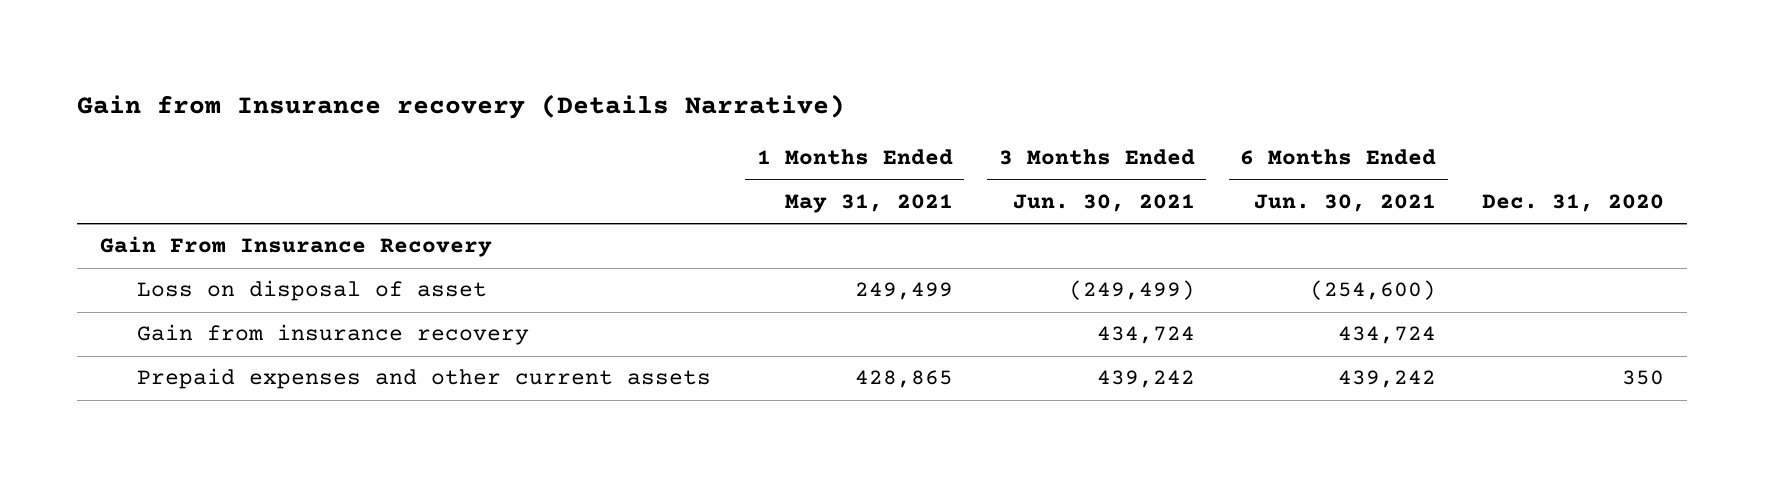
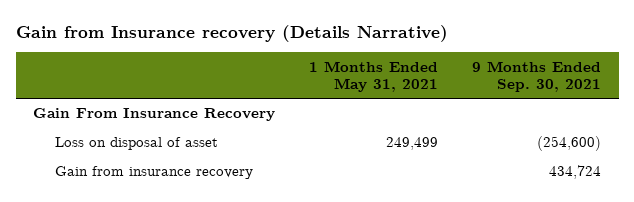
- | 1 Months Ended May 31, 2021 | 3 Months Ended Jun. 30, 2021 | 6 Months Ended Jun. 30, 2021 | Dec. 31, 2020
+ | 1 Months Ended May 31, 2021 | 9 Months Ended Sep. 30, 2021
- Prepaid expenses and other current assets | 428,865 | 439,242 | 439,242 | 350

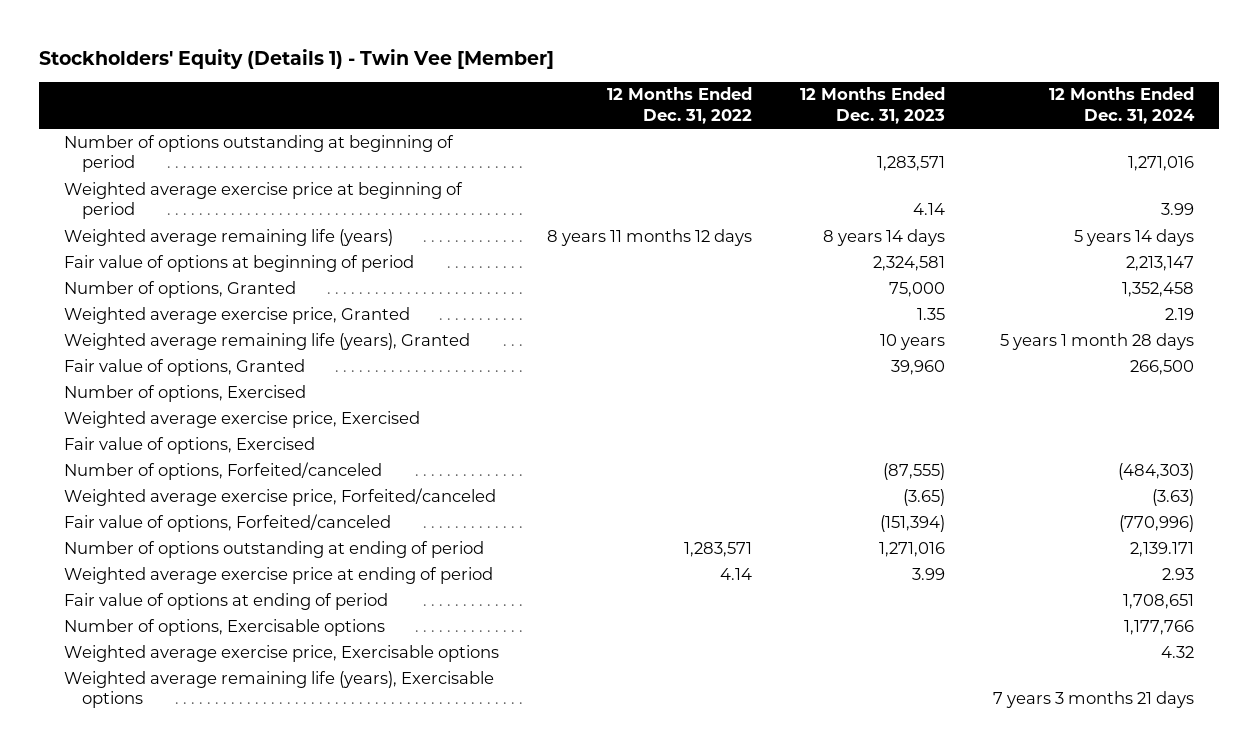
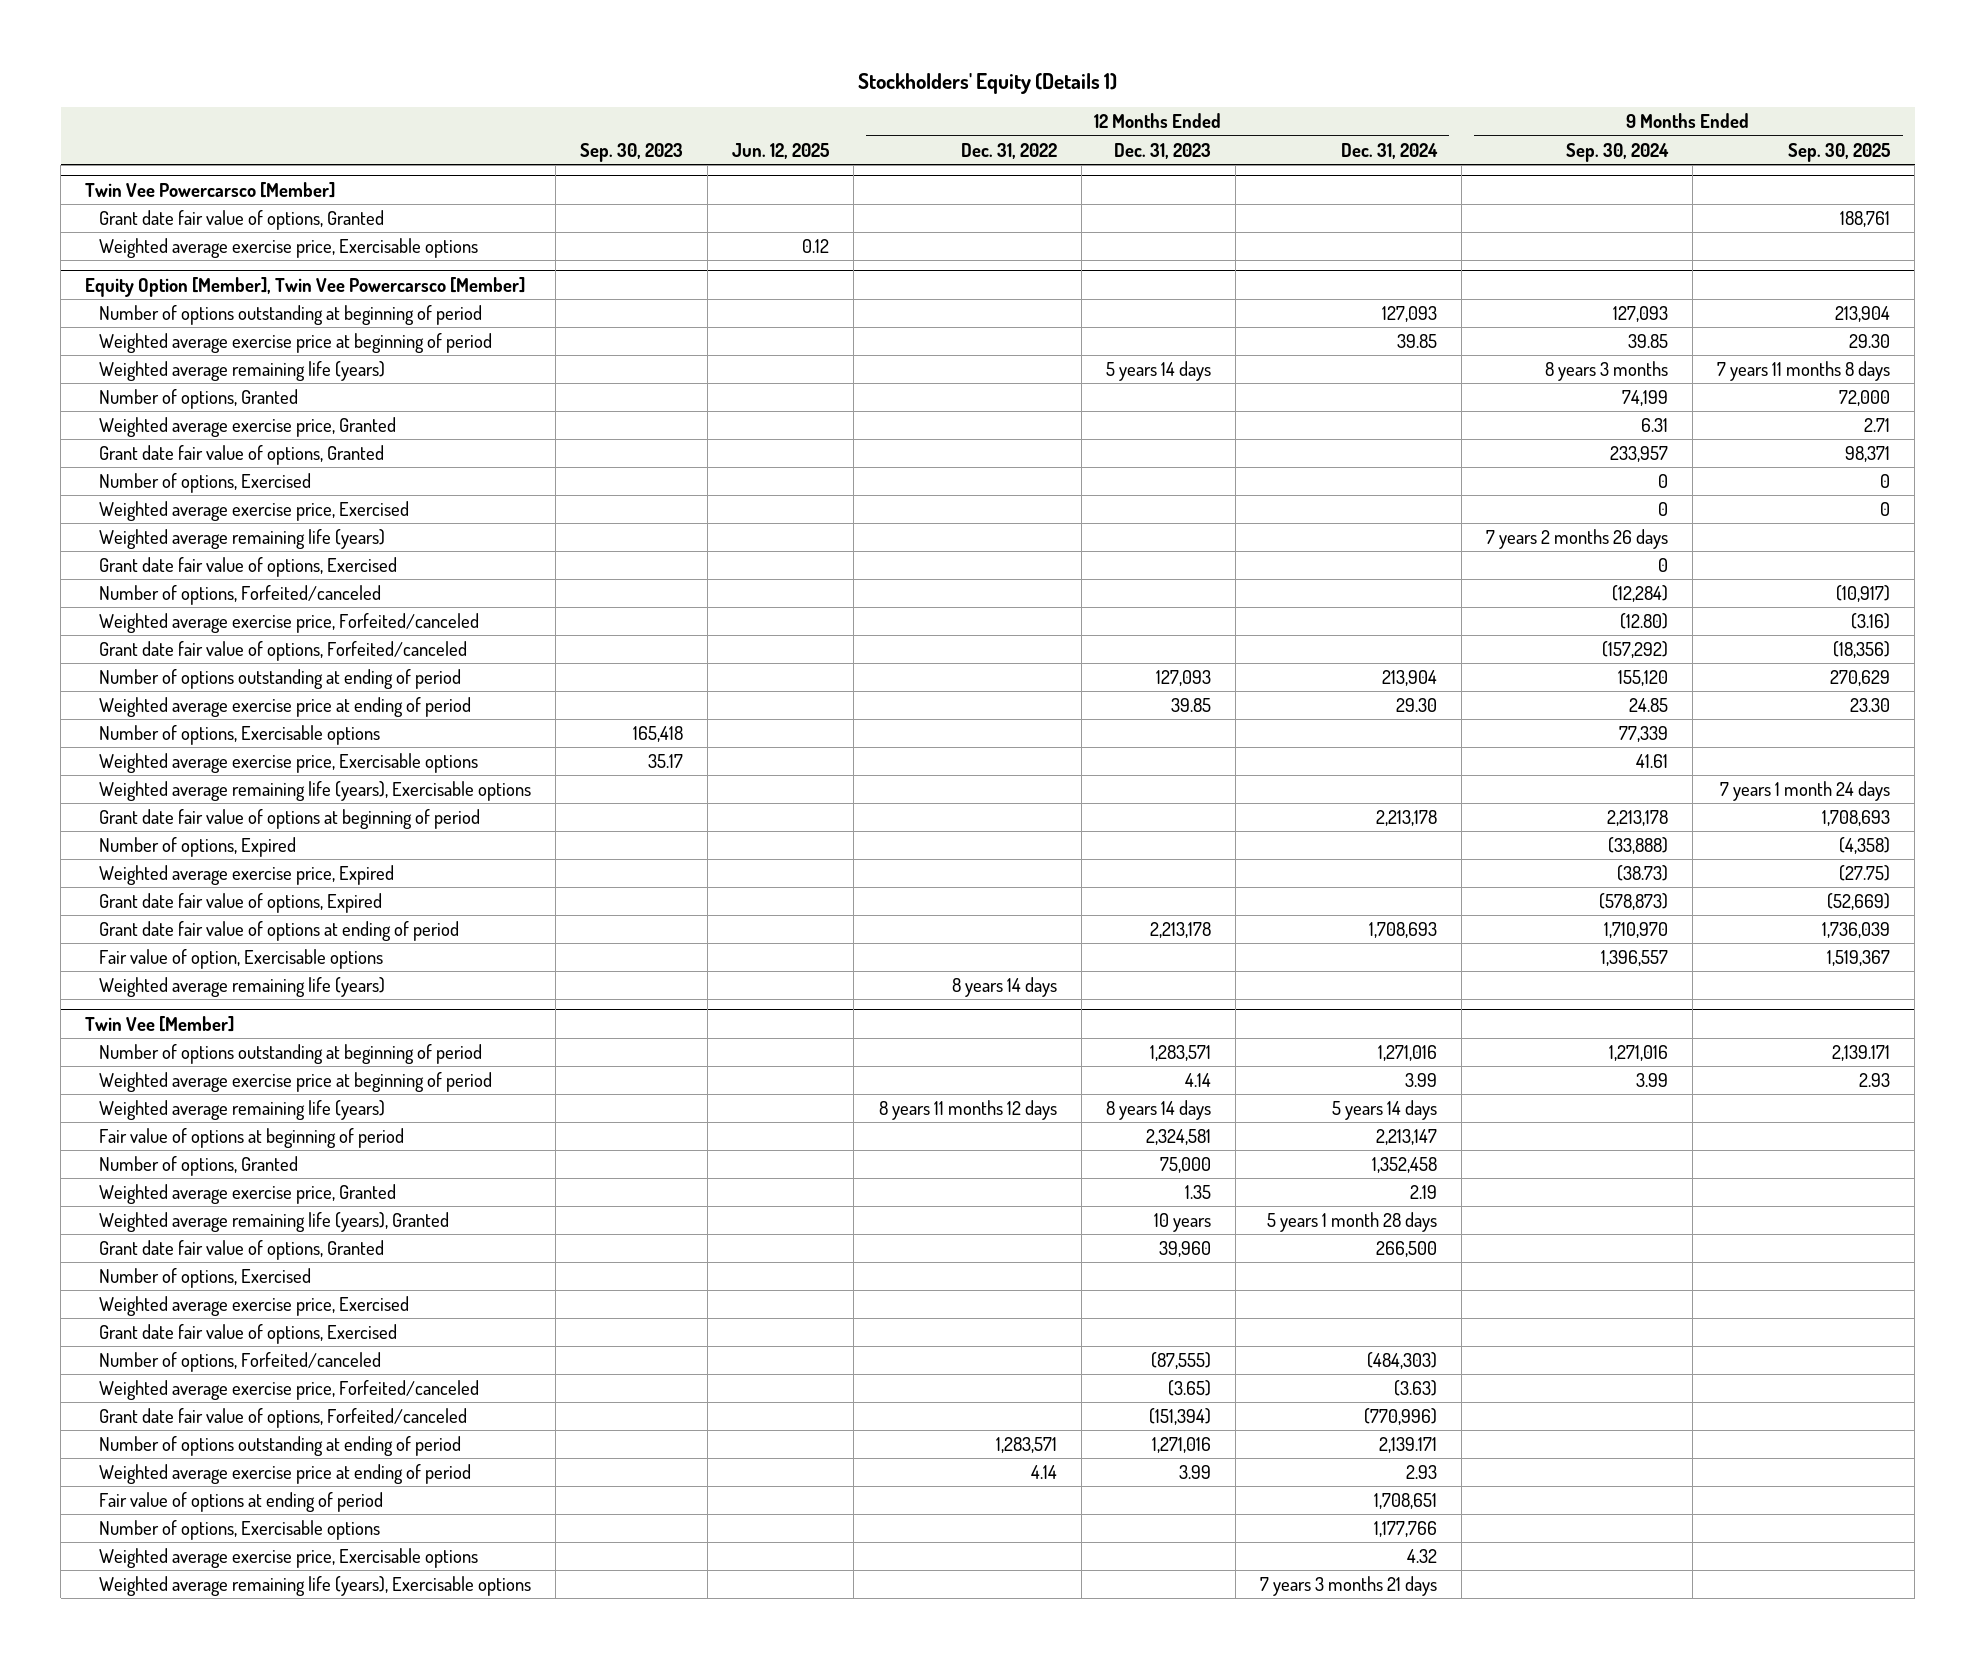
- Stockholders' Equity (Details 1) - Twin Vee [Member]
+ Stockholders' Equity (Details 1)
- | 12 Months Ended Dec. 31, 2022 | 12 Months Ended Dec. 31, 2023 | 12 Months Ended Dec. 31, 2024
+ | Sep. 30, 2023 | Jun. 12, 2025 | 12 Months Ended Dec. 31, 2022 | 12 Months Ended Dec. 31, 2023 | 12 Months Ended Dec. 31, 2024 | 9 Months Ended Sep. 30, 2024 | 9 Months Ended Sep. 30, 2025
+ Twin Vee Powercarsco [Member]
+ Grant date fair value of options, Granted | | | | | | | 188,761
+ Weighted average exercise price, Exercisable options | | 0.12 | | | | |
+ Equity Option [Member], Twin Vee Powercarsco [Member]
+ Number of options outstanding at beginning of period | | | | | 127,093 | 127,093 | 213,904
+ Weighted average exercise price at beginning of period | | | | | 39.85 | 39.85 | 29.30
+ Weighted average remaining life (years) | | | | 5 years 14 days | | 8 years 3 months | 7 years 11 months 8 days
+ Number of options, Granted | | | | | | 74,199 | 72,000
+ Weighted average exercise price, Granted | | | | | | 6.31 | 2.71
+ Grant date fair value of options, Granted | | | | | | 233,957 | 98,371
+ Number of options, Exercised | | | | | | 0 | 0
+ Weighted average exercise price, Exercised | | | | | | 0 | 0
+ Weighted average remaining life (years) | | | | | | 7 years 2 months 26 days |
+ Grant date fair value of options, Exercised | | | | | | 0 |
+ Number of options, Forfeited/canceled | | | | | | (12,284) | (10,917)
+ Weighted average exercise price, Forfeited/canceled | | | | | | (12.80) | (3.16)
+ Grant date fair value of options, Forfeited/canceled | | | | | | (157,292) | (18,356)
+ Number of options outstanding at ending of period | | | | 127,093 | 213,904 | 155,120 | 270,629
+ Weighted average exercise price at ending of period | | | | 39.85 | 29.30 | 24.85 | 23.30
+ Number of options, Exercisable options | 165,418 | | | | | 77,339 |
+ Weighted average exercise price, Exercisable options | 35.17 | | | | | 41.61 |
+ Weighted average remaining life (years), Exercisable options | | | | | | | 7 years 1 month 24 days
+ Grant date fair value of options at beginning of period | | | | | 2,213,178 | 2,213,178 | 1,708,693
+ Number of options, Expired | | | | | | (33,888) | (4,358)
+ Weighted average exercise price, Expired | | | | | | (38.73) | (27.75)
+ Grant date fair value of options, Expired | | | | | | (578,873) | (52,669)
+ Grant date fair value of options at ending of period | | | | 2,213,178 | 1,708,693 | 1,710,970 | 1,736,039
+ Fair value of option, Exercisable options | | | | | | 1,396,557 | 1,519,367
+ Weighted average remaining life (years) | | | 8 years 14 days | | | |
+ Twin Vee [Member]
- Fair value of options, Granted | | 39,960 | 266,500
+ Grant date fair value of options, Granted | | | | 39,960 | 266,500 | |
- Fair value of options, Exercised
+ Grant date fair value of options, Exercised
- Fair value of options, Forfeited/canceled | | (151,394) | (770,996)
+ Grant date fair value of options, Forfeited/canceled | | | | (151,394) | (770,996) | |

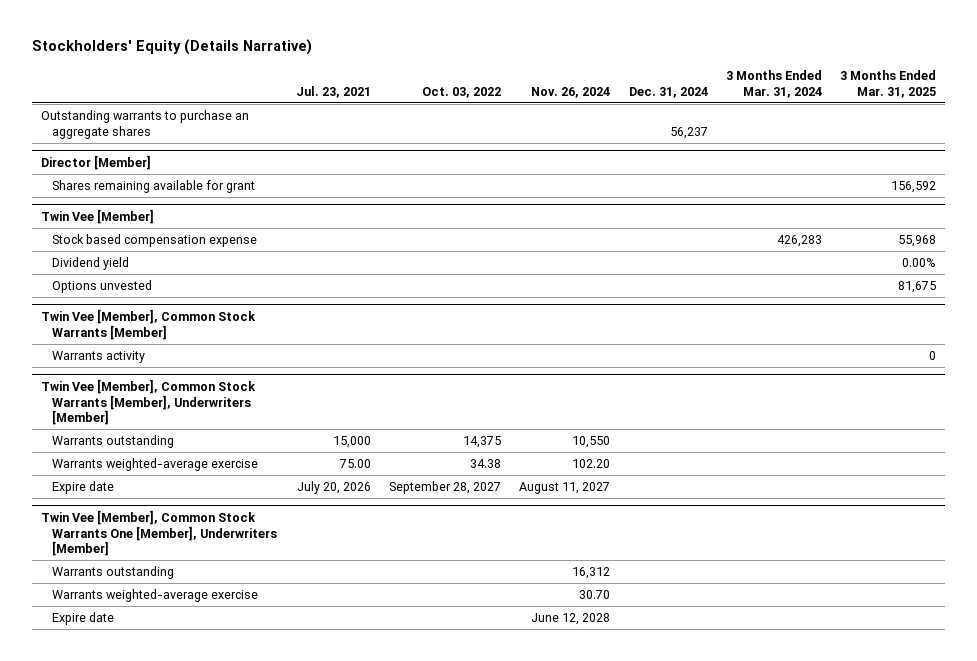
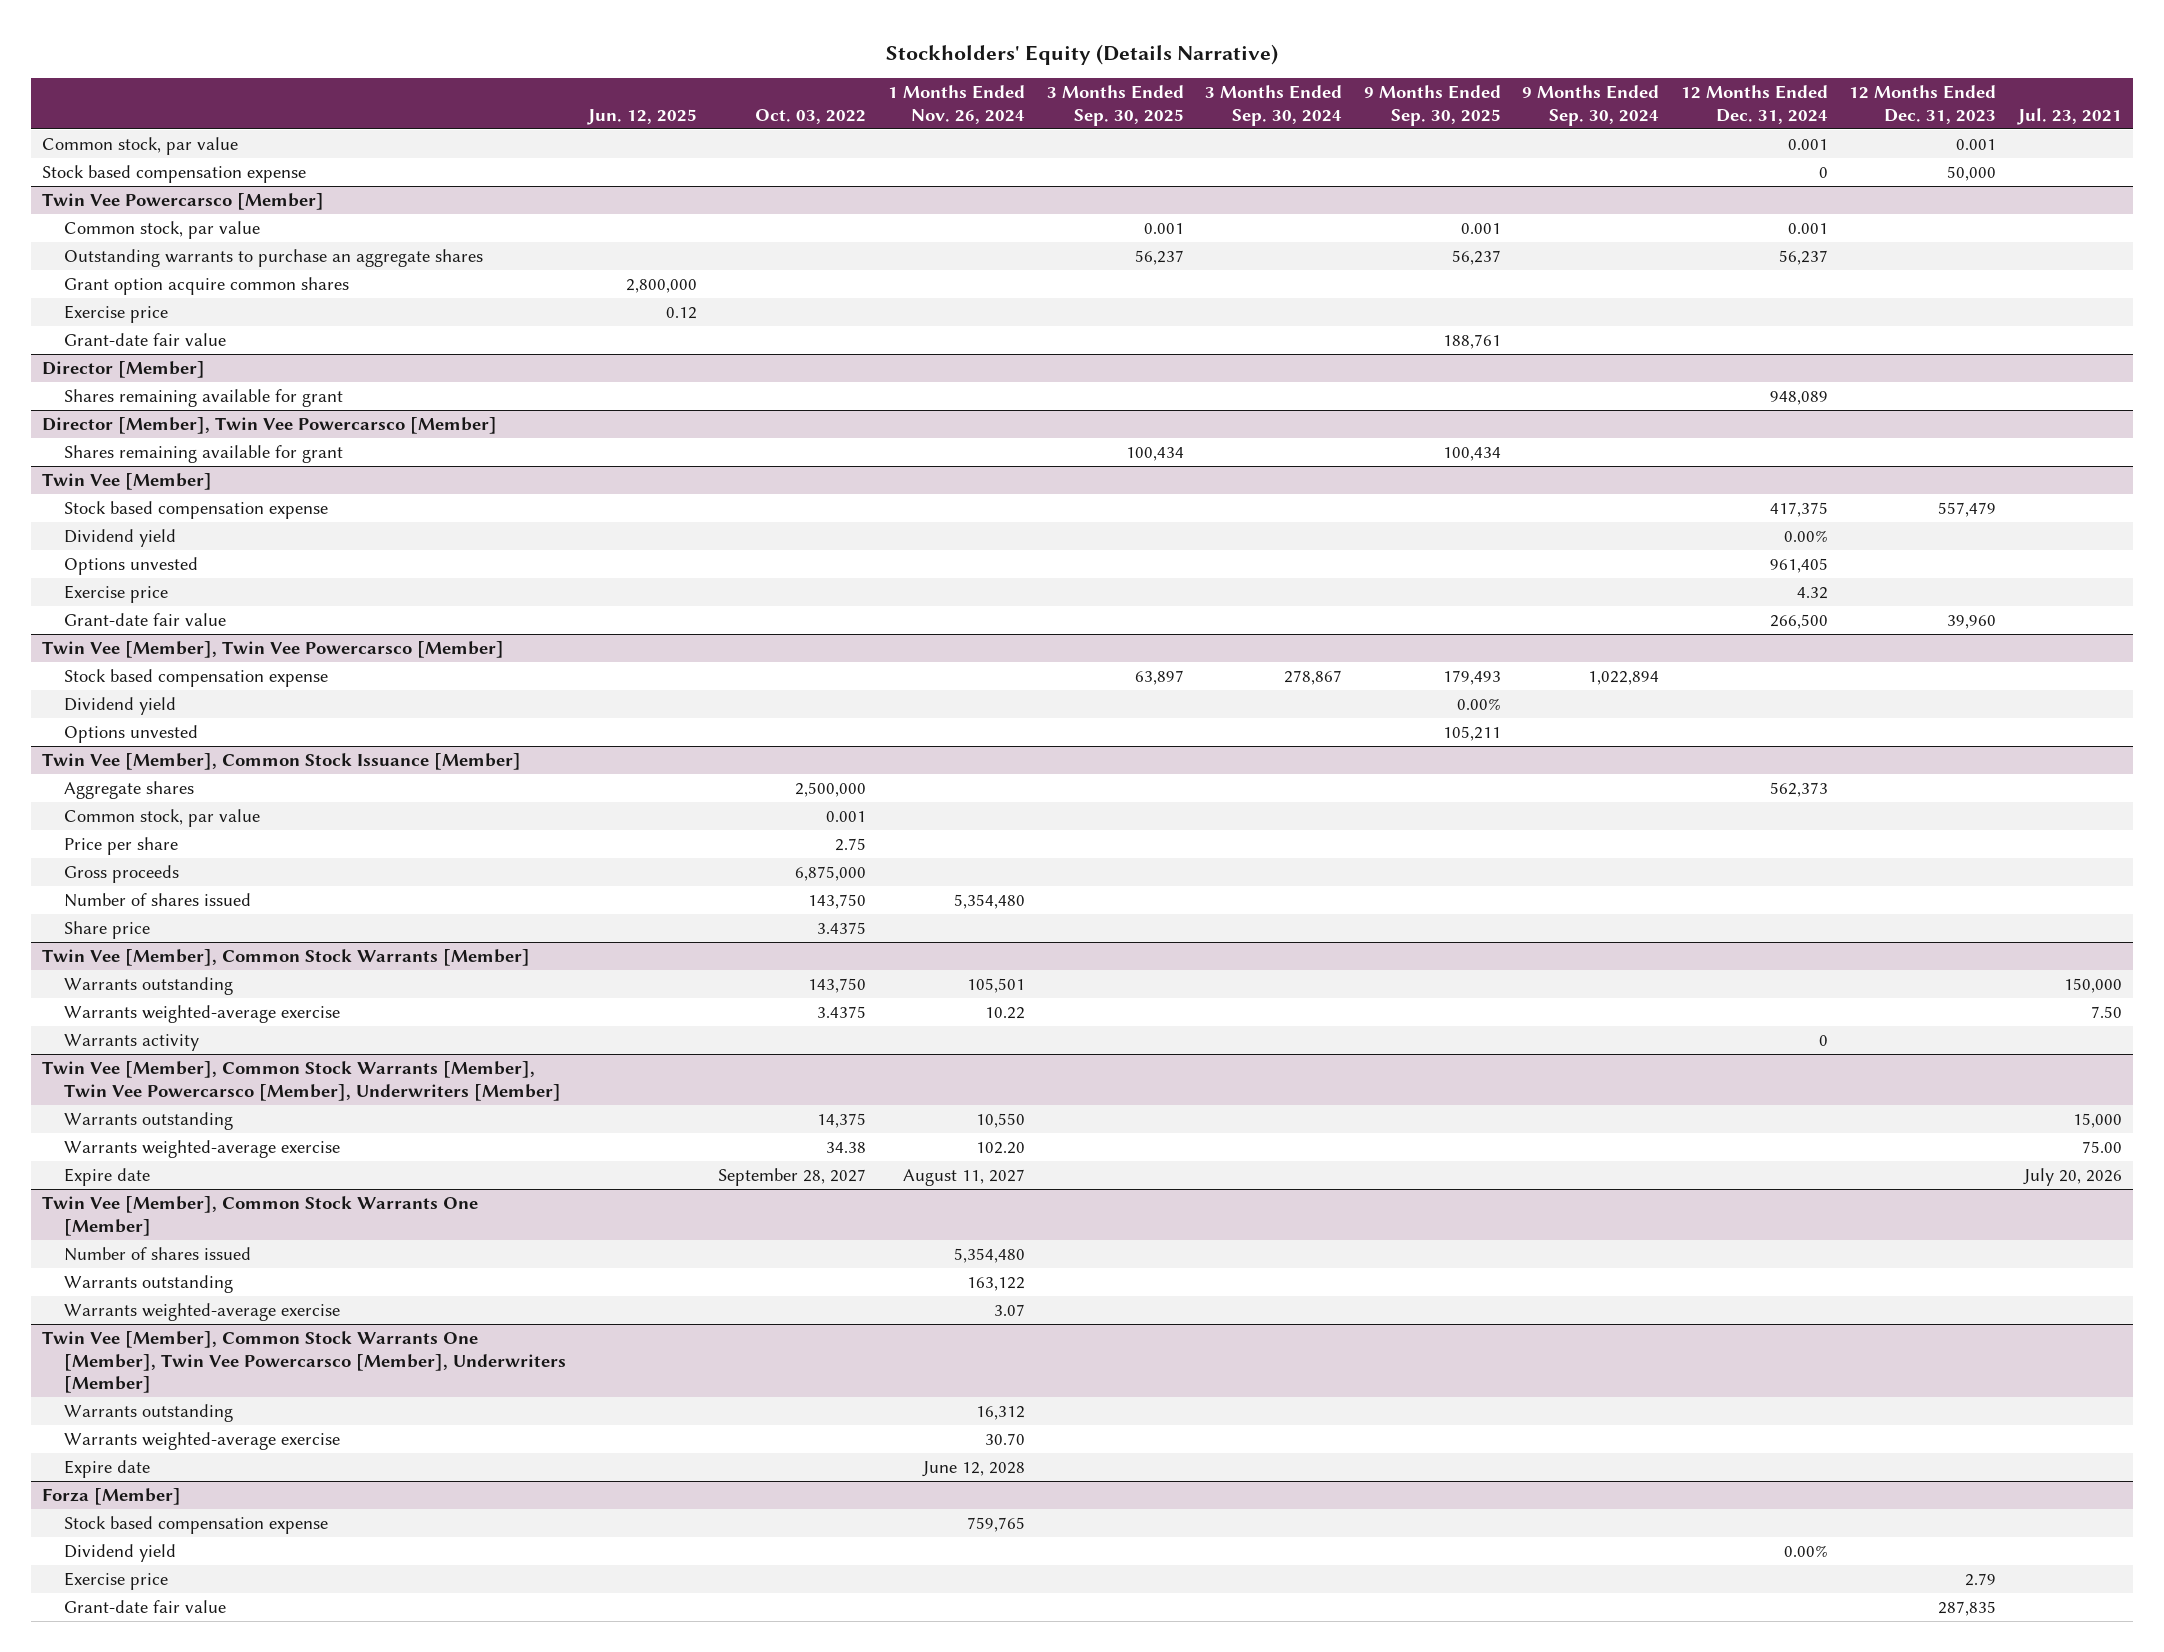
- | Jul. 23, 2021 | Oct. 03, 2022 | Nov. 26, 2024 | Dec. 31, 2024 | 3 Months Ended Mar. 31, 2024 | 3 Months Ended Mar. 31, 2025
+ | Jun. 12, 2025 | Oct. 03, 2022 | 1 Months Ended Nov. 26, 2024 | 3 Months Ended Sep. 30, 2025 | 3 Months Ended Sep. 30, 2024 | 9 Months Ended Sep. 30, 2025 | 9 Months Ended Sep. 30, 2024 | 12 Months Ended Dec. 31, 2024 | 12 Months Ended Dec. 31, 2023 | Jul. 23, 2021
- Outstanding warrants to purchase an aggregate shares | | | | 56,237 | |
+ Common stock, par value | | | | | | | | 0.001 | 0.001 |
+ Stock based compensation expense | | | | | | | | 0 | 50,000 |
+ Twin Vee Powercarsco [Member]
+ Common stock, par value | | | | 0.001 | | 0.001 | | 0.001 | |
+ Outstanding warrants to purchase an aggregate shares | | | | 56,237 | | 56,237 | | 56,237 | |
+ Grant option acquire common shares | 2,800,000 | | | | | | | | |
+ Exercise price | 0.12 | | | | | | | | |
+ Grant-date fair value | | | | | | 188,761 | | | |
+ Director [Member], Twin Vee Powercarsco [Member]
+ Shares remaining available for grant | | | | 100,434 | | 100,434 | | | |
@ Twin Vee [Member]
+ Exercise price | | | | | | | | 4.32 | |
+ Grant-date fair value | | | | | | | | 266,500 | 39,960 |
+ Twin Vee [Member], Twin Vee Powercarsco [Member]
+ Stock based compensation expense | | | | 63,897 | 278,867 | 179,493 | 1,022,894 | | |
+ Dividend yield | | | | | | 0.00% | | | |
+ Options unvested | | | | | | 105,211 | | | |
+ Twin Vee [Member], Common Stock Issuance [Member]
+ Aggregate shares | | 2,500,000 | | | | | | 562,373 | |
+ Common stock, par value | | 0.001 | | | | | | | |
+ Price per share | | 2.75 | | | | | | | |
+ Gross proceeds | | 6,875,000 | | | | | | | |
+ Number of shares issued | | 143,750 | 5,354,480 | | | | | | |
+ Share price | | 3.4375 | | | | | | | |
@ Twin Vee [Member], Common Stock Warrants [Member]
+ Warrants outstanding | | 143,750 | 105,501 | | | | | | | 150,000
+ Warrants weighted-average exercise | | 3.4375 | 10.22 | | | | | | | 7.50
- Twin Vee [Member], Common Stock Warrants [Member], Underwriters [Member]
+ Twin Vee [Member], Common Stock Warrants [Member], Twin Vee Powercarsco [Member], Underwriters [Member]
- Twin Vee [Member], Common Stock Warrants One [Member], Underwriters [Member]
+ Twin Vee [Member], Common Stock Warrants One [Member]
+ Number of shares issued | | | 5,354,480 | | | | | | |
+ Warrants outstanding | | | 163,122 | | | | | | |
+ Warrants weighted-average exercise | | | 3.07 | | | | | | |
+ Twin Vee [Member], Common Stock Warrants One [Member], Twin Vee Powercarsco [Member], Underwriters [Member]
+ Forza [Member]
+ Stock based compensation expense | | | 759,765 | | | | | | |
+ Dividend yield | | | | | | | | 0.00% | |
+ Exercise price | | | | | | | | | 2.79 |
+ Grant-date fair value | | | | | | | | | 287,835 |

